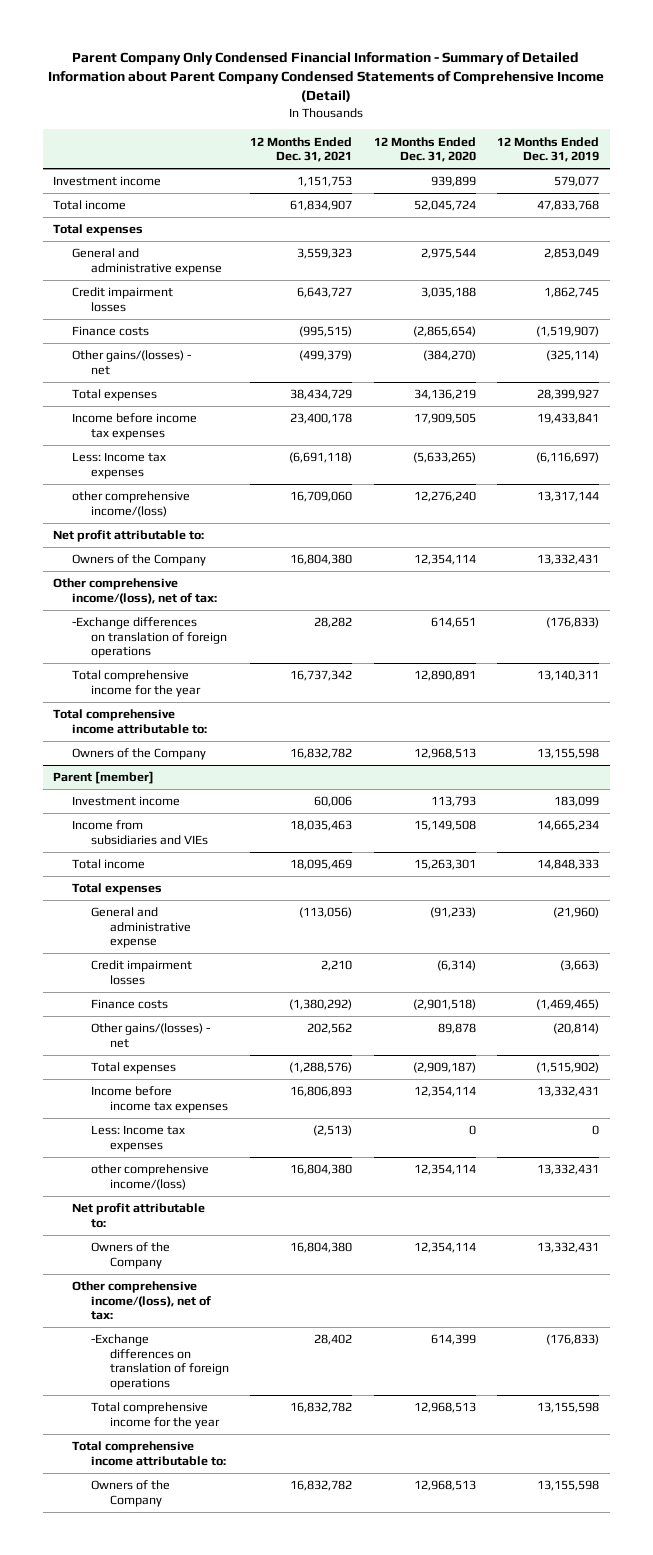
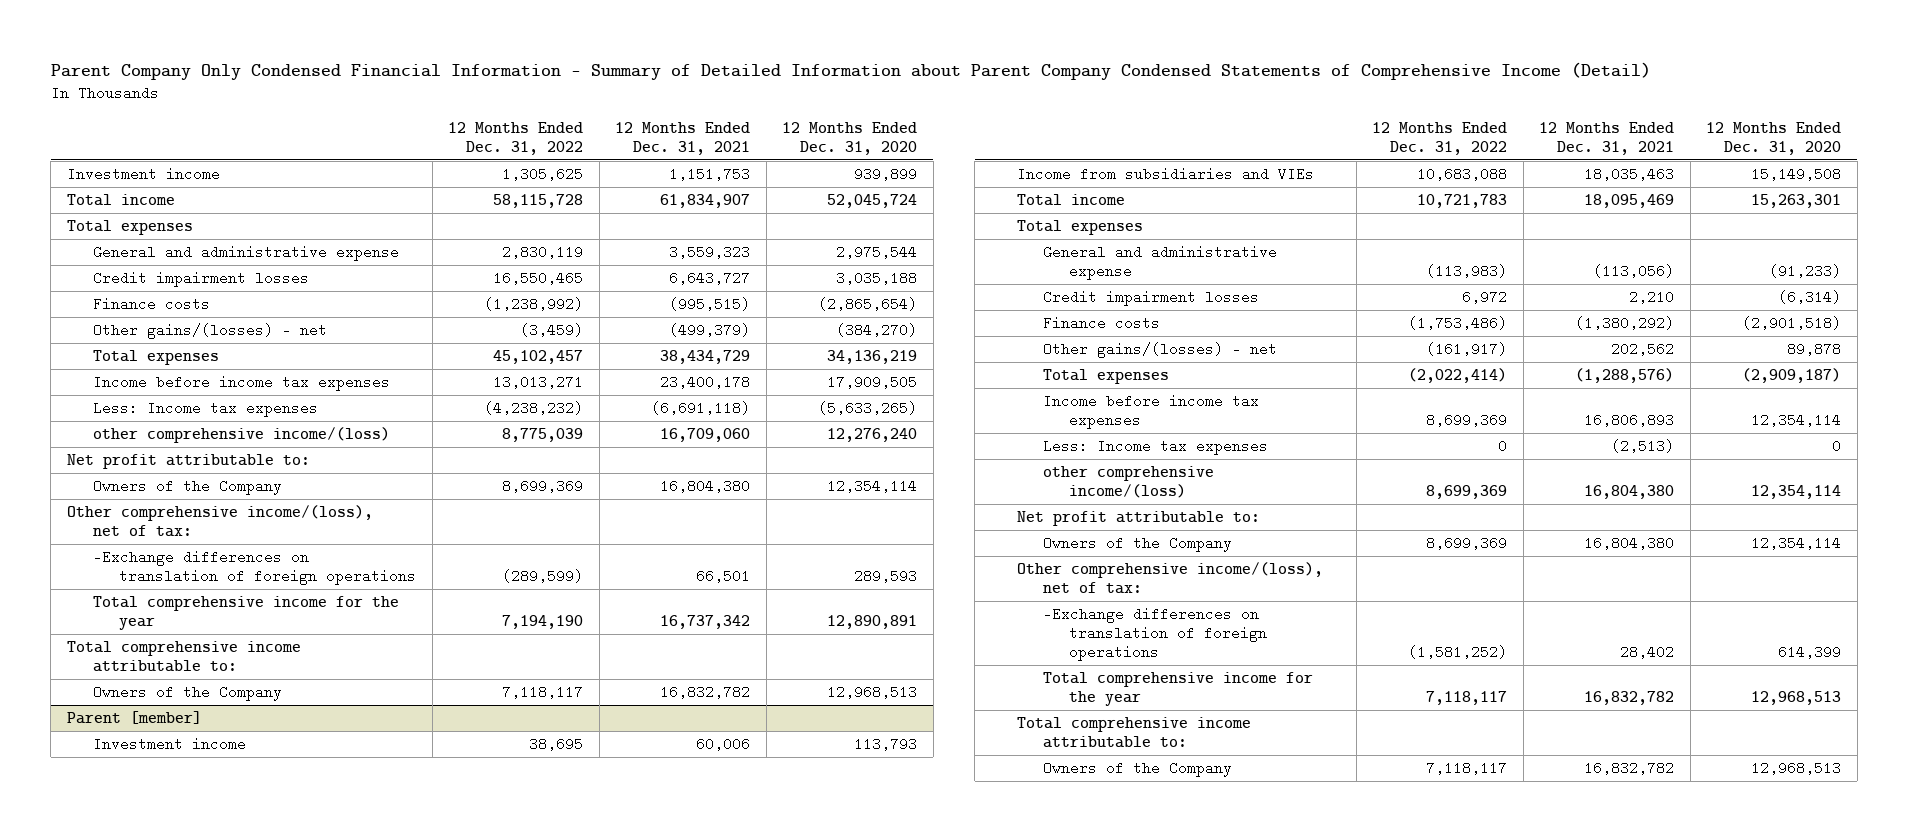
- | 12 Months Ended Dec. 31, 2021 | 12 Months Ended Dec. 31, 2020 | 12 Months Ended Dec. 31, 2019
+ | 12 Months Ended Dec. 31, 2022 | 12 Months Ended Dec. 31, 2021 | 12 Months Ended Dec. 31, 2020
- -Exchange differences on translation of foreign operations | 28,282 | 614,651 | (176,833)
+ -Exchange differences on translation of foreign operations | (289,599) | 66,501 | 289,593

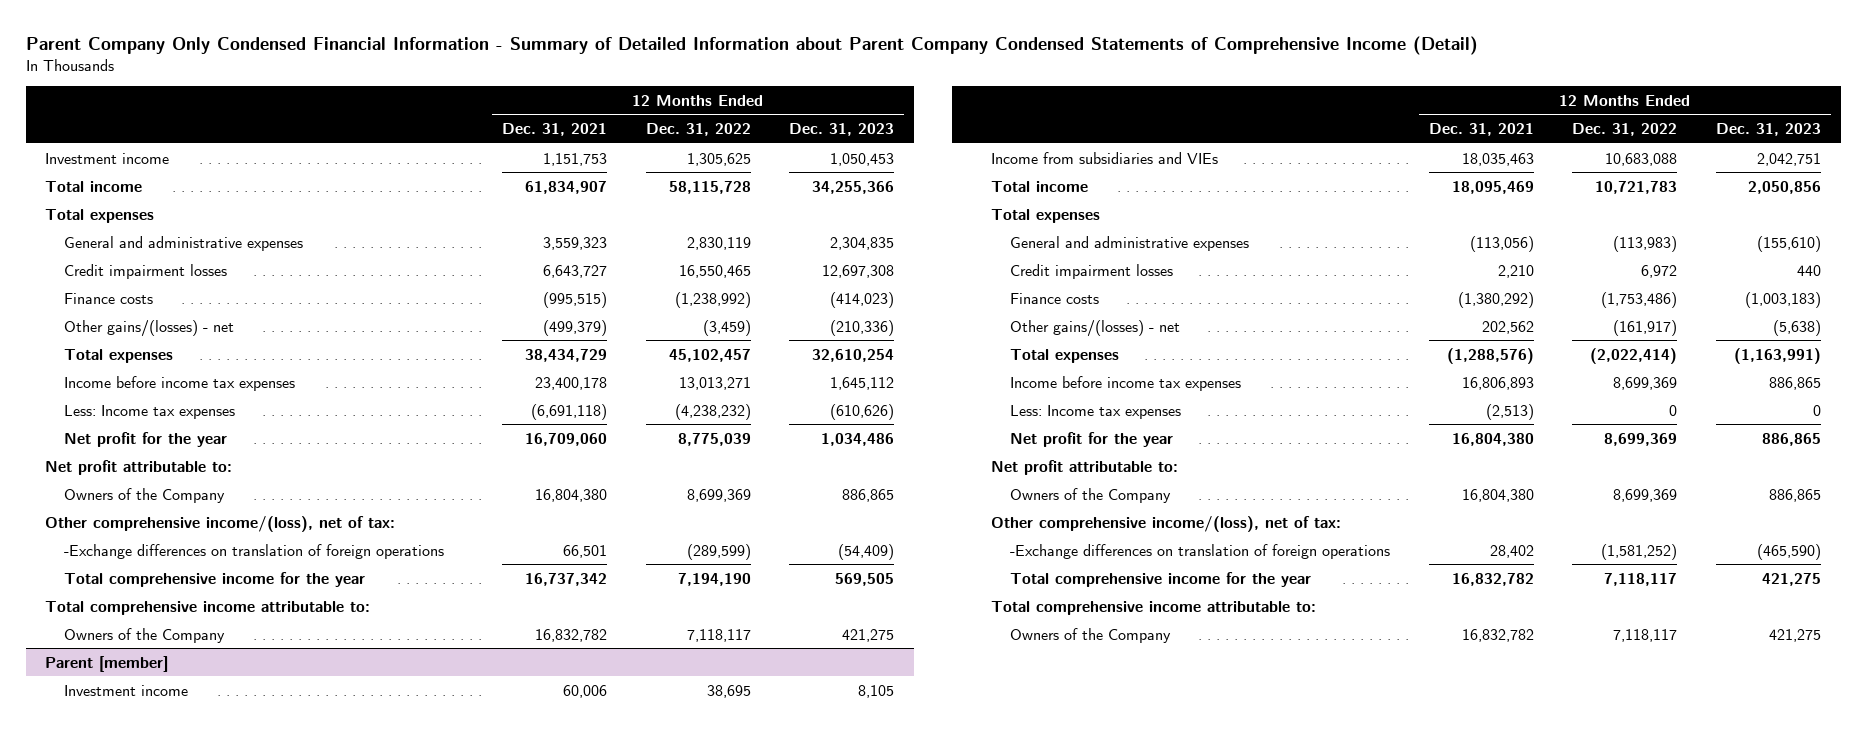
- | 12 Months Ended Dec. 31, 2022 | 12 Months Ended Dec. 31, 2021 | 12 Months Ended Dec. 31, 2020
+ | 12 Months Ended Dec. 31, 2021 | 12 Months Ended Dec. 31, 2022 | 12 Months Ended Dec. 31, 2023
- General and administrative expense | 2,830,119 | 3,559,323 | 2,975,544
+ General and administrative expenses | 3,559,323 | 2,830,119 | 2,304,835
- other comprehensive income/(loss) | 8,775,039 | 16,709,060 | 12,276,240
+ Net profit for the year | 16,709,060 | 8,775,039 | 1,034,486
@ Parent [member]
- General and administrative expense | (113,983) | (113,056) | (91,233)
+ General and administrative expenses | (113,056) | (113,983) | (155,610)
- other comprehensive income/(loss) | 8,699,369 | 16,804,380 | 12,354,114
+ Net profit for the year | 16,804,380 | 8,699,369 | 886,865

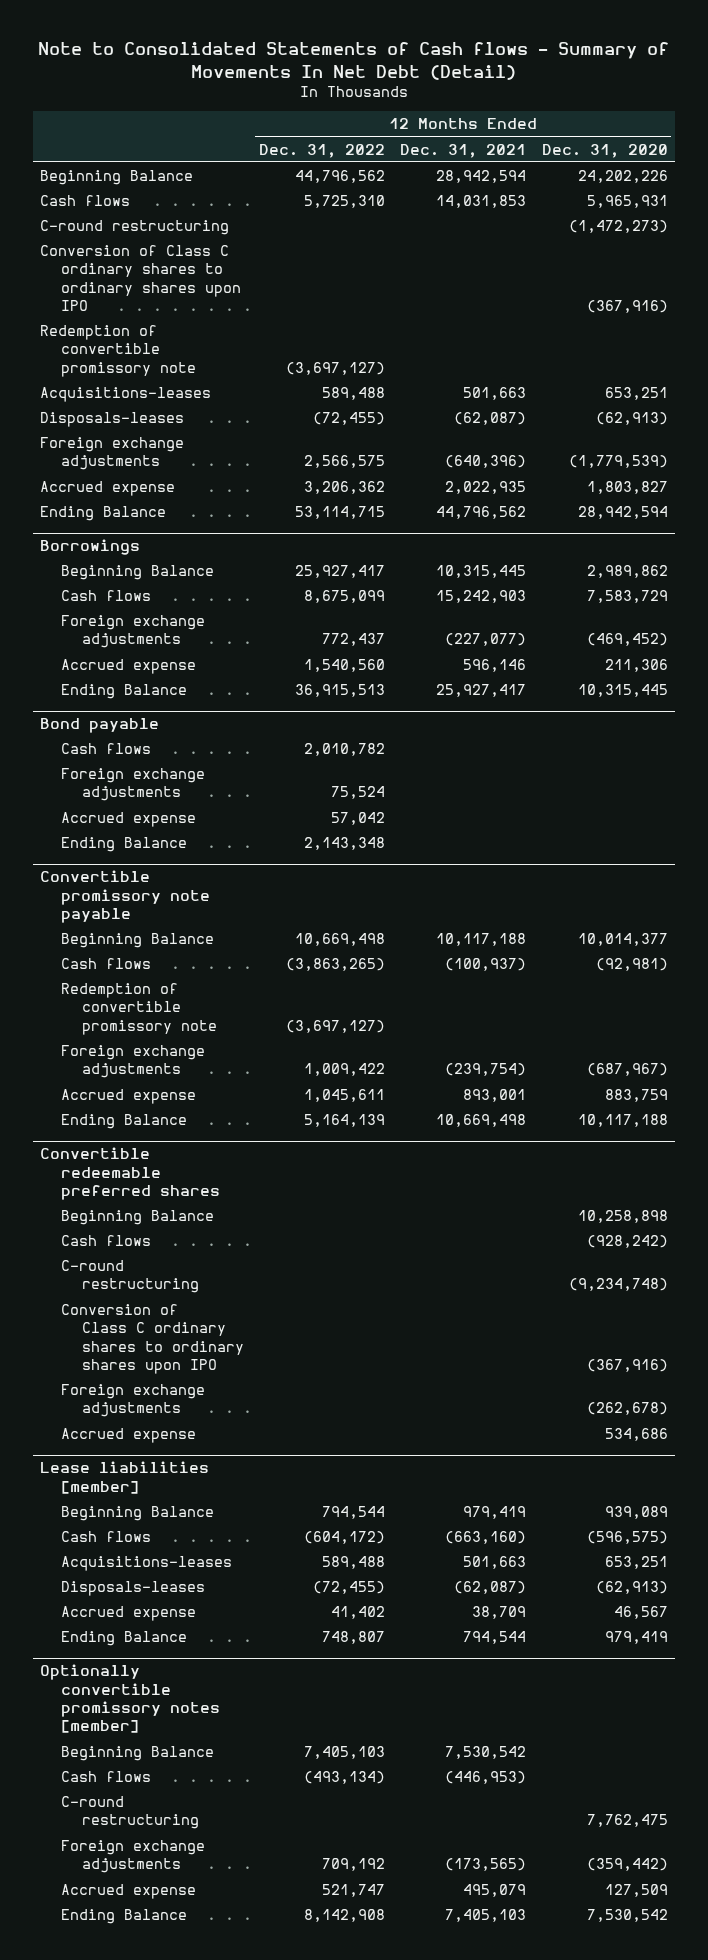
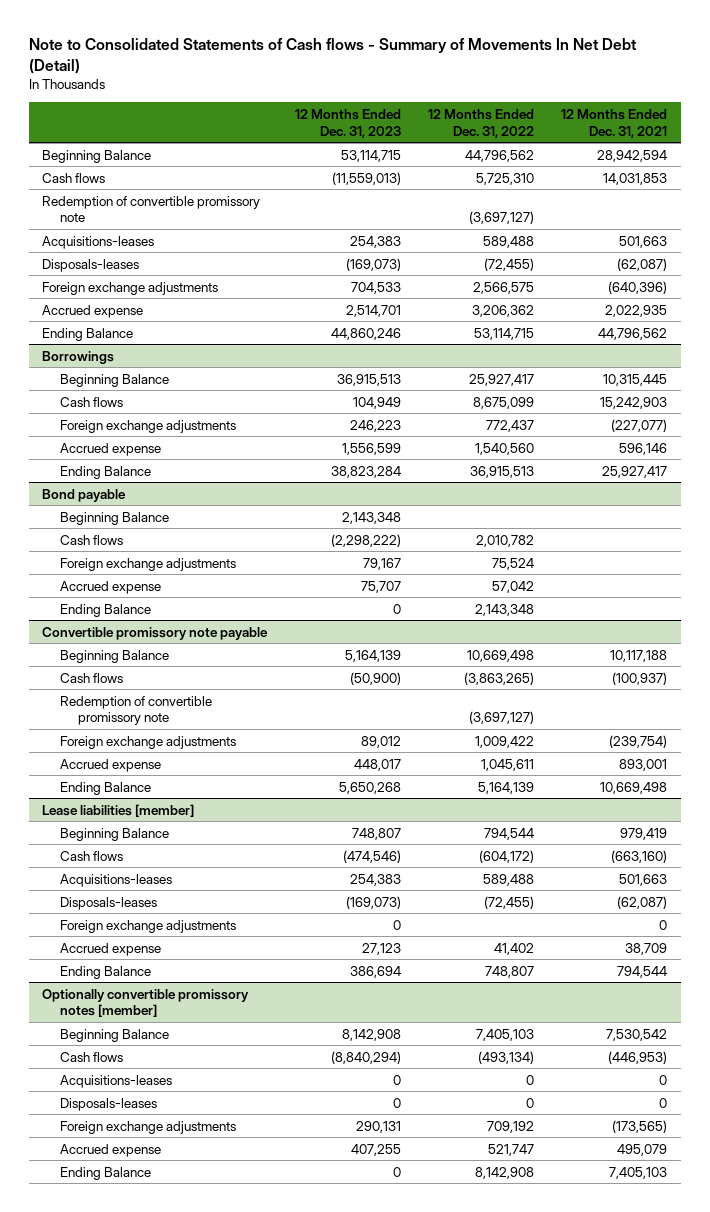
- | 12 Months Ended Dec. 31, 2022 | 12 Months Ended Dec. 31, 2021 | 12 Months Ended Dec. 31, 2020
+ | 12 Months Ended Dec. 31, 2023 | 12 Months Ended Dec. 31, 2022 | 12 Months Ended Dec. 31, 2021
- C-round restructuring | | | (1,472,273)
- Conversion of Class C ordinary shares to ordinary shares upon IPO | | | (367,916)
@ Bond payable
+ Beginning Balance | 2,143,348 | |
- Convertible redeemable preferred shares
- Beginning Balance | | | 10,258,898
- Cash flows | | | (928,242)
- C-round restructuring | | | (9,234,748)
- Conversion of Class C ordinary shares to ordinary shares upon IPO | | | (367,916)
- Foreign exchange adjustments | | | (262,678)
- Accrued expense | | | 534,686
@ Lease liabilities [member]
+ Foreign exchange adjustments | 0 | | 0
@ Optionally convertible promissory notes [member]
- C-round restructuring | | | 7,762,475
+ Acquisitions-leases | 0 | 0 | 0
+ Disposals-leases | 0 | 0 | 0

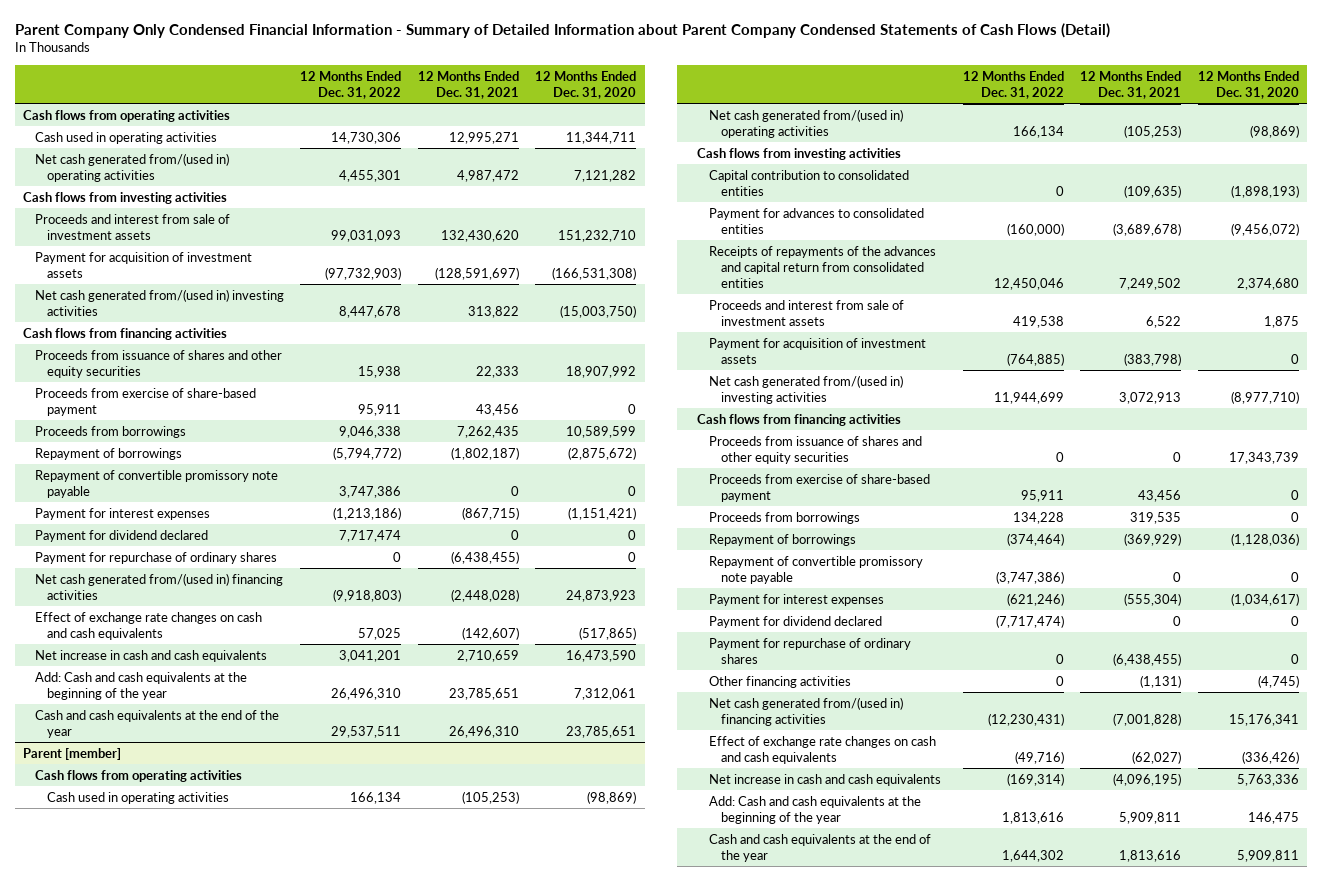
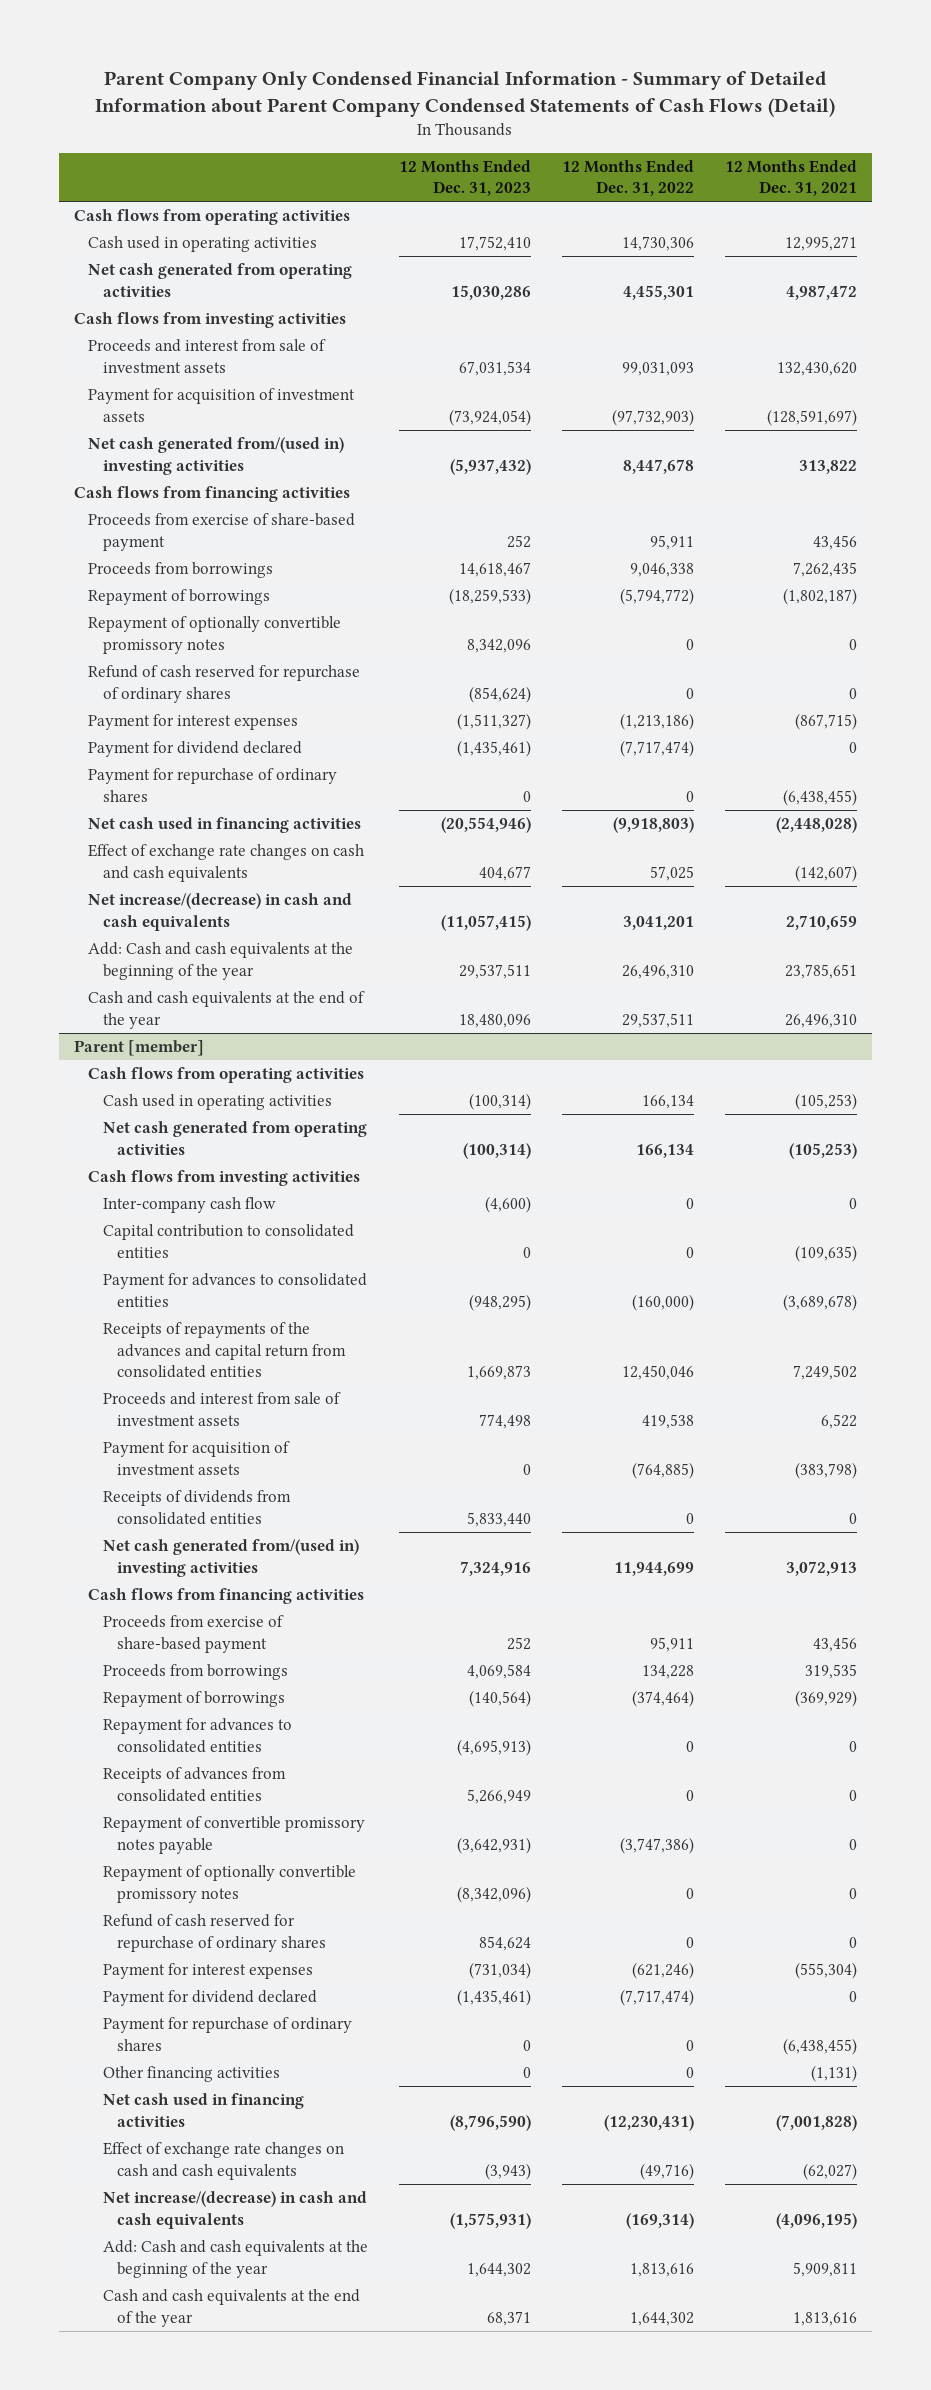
- | 12 Months Ended Dec. 31, 2022 | 12 Months Ended Dec. 31, 2021 | 12 Months Ended Dec. 31, 2020
+ | 12 Months Ended Dec. 31, 2023 | 12 Months Ended Dec. 31, 2022 | 12 Months Ended Dec. 31, 2021
- Net cash generated from/(used in) operating activities | 4,455,301 | 4,987,472 | 7,121,282
+ Net cash generated from operating activities | 15,030,286 | 4,455,301 | 4,987,472
- Proceeds from issuance of shares and other equity securities | 15,938 | 22,333 | 18,907,992
- Repayment of convertible promissory note payable | 3,747,386 | 0 | 0
+ Repayment of optionally convertible promissory notes | 8,342,096 | 0 | 0
+ Refund of cash reserved for repurchase of ordinary shares | (854,624) | 0 | 0
- Payment for dividend declared | 7,717,474 | 0 | 0
+ Payment for dividend declared | (1,435,461) | (7,717,474) | 0
- Net cash generated from/(used in) financing activities | (9,918,803) | (2,448,028) | 24,873,923
+ Net cash used in financing activities | (20,554,946) | (9,918,803) | (2,448,028)
- Net increase in cash and cash equivalents | 3,041,201 | 2,710,659 | 16,473,590
+ Net increase/(decrease) in cash and cash equivalents | (11,057,415) | 3,041,201 | 2,710,659
@ Parent [member]
- Net cash generated from/(used in) operating activities | 166,134 | (105,253) | (98,869)
+ Net cash generated from operating activities | (100,314) | 166,134 | (105,253)
+ Inter-company cash flow | (4,600) | 0 | 0
+ Receipts of dividends from consolidated entities | 5,833,440 | 0 | 0
- Proceeds from issuance of shares and other equity securities | 0 | 0 | 17,343,739
- Repayment of convertible promissory note payable | (3,747,386) | 0 | 0
+ Repayment for advances to consolidated entities | (4,695,913) | 0 | 0
+ Receipts of advances from consolidated entities | 5,266,949 | 0 | 0
+ Repayment of convertible promissory notes payable | (3,642,931) | (3,747,386) | 0
+ Repayment of optionally convertible promissory notes | (8,342,096) | 0 | 0
+ Refund of cash reserved for repurchase of ordinary shares | 854,624 | 0 | 0
- Net cash generated from/(used in) financing activities | (12,230,431) | (7,001,828) | 15,176,341
+ Net cash used in financing activities | (8,796,590) | (12,230,431) | (7,001,828)
- Net increase in cash and cash equivalents | (169,314) | (4,096,195) | 5,763,336
+ Net increase/(decrease) in cash and cash equivalents | (1,575,931) | (169,314) | (4,096,195)

